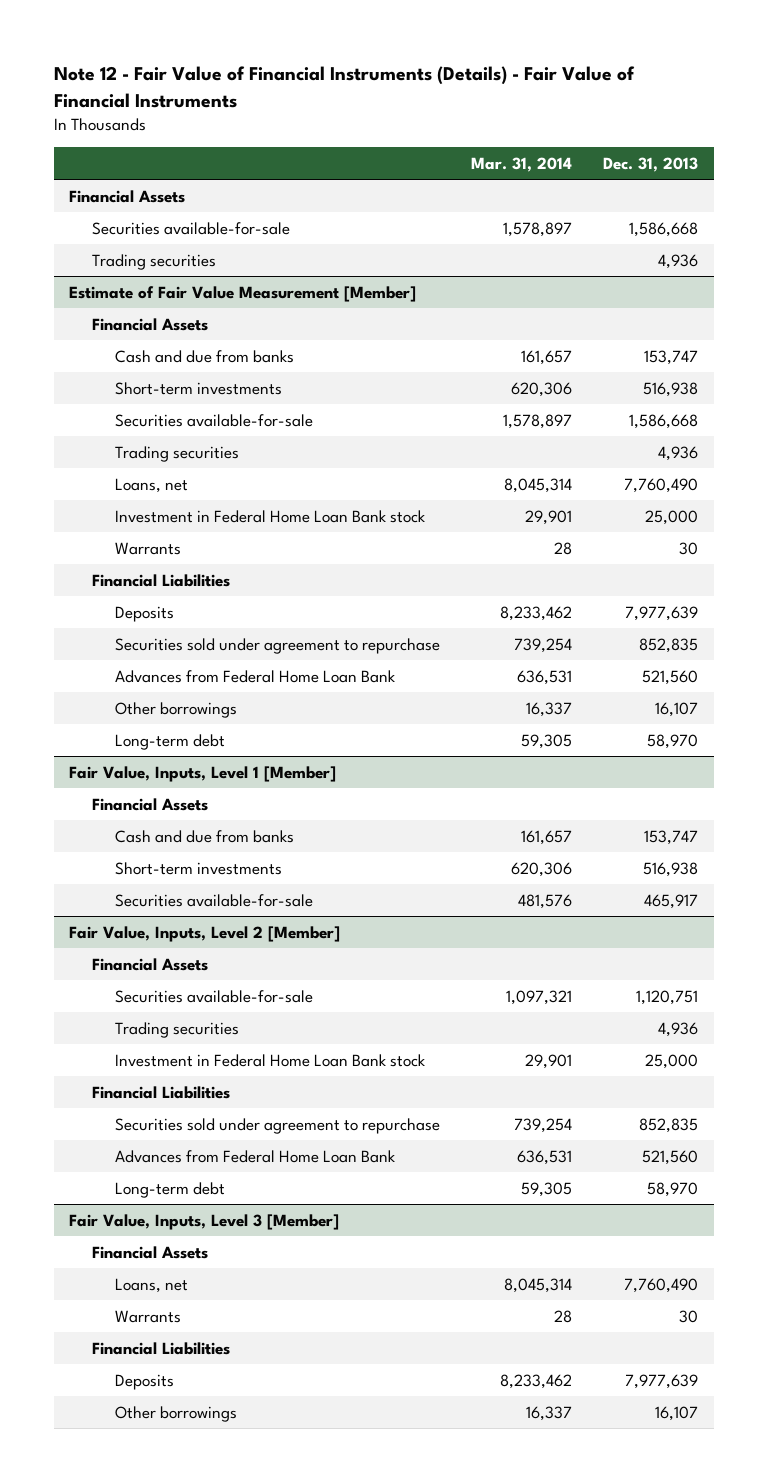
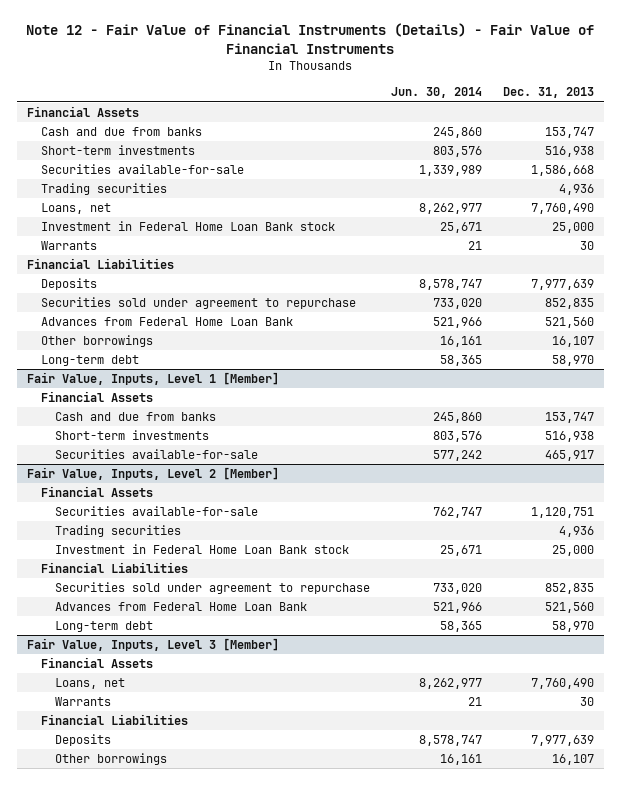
- | Mar. 31, 2014 | Dec. 31, 2013
+ | Jun. 30, 2014 | Dec. 31, 2013
- Securities available-for-sale | 1,578,897 | 1,586,668
- Trading securities | | 4,936
- Estimate of Fair Value Measurement [Member]
- Financial Assets

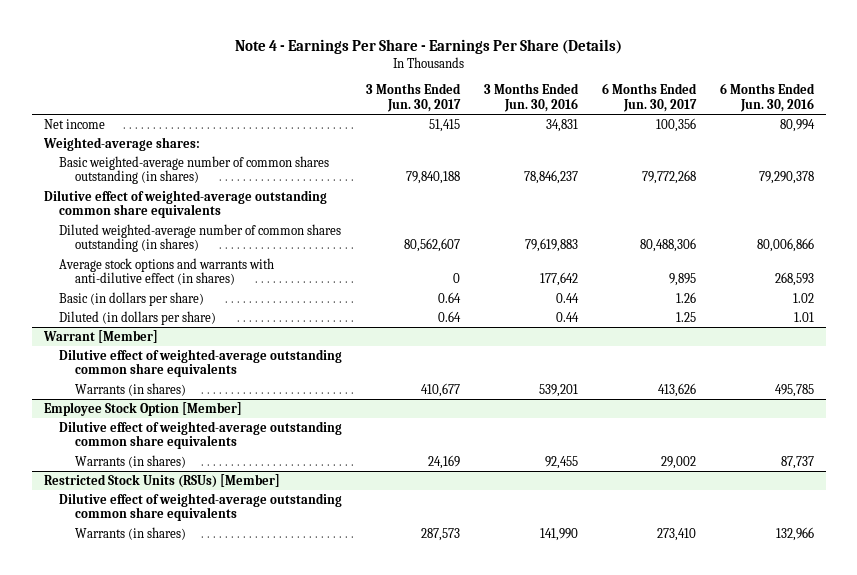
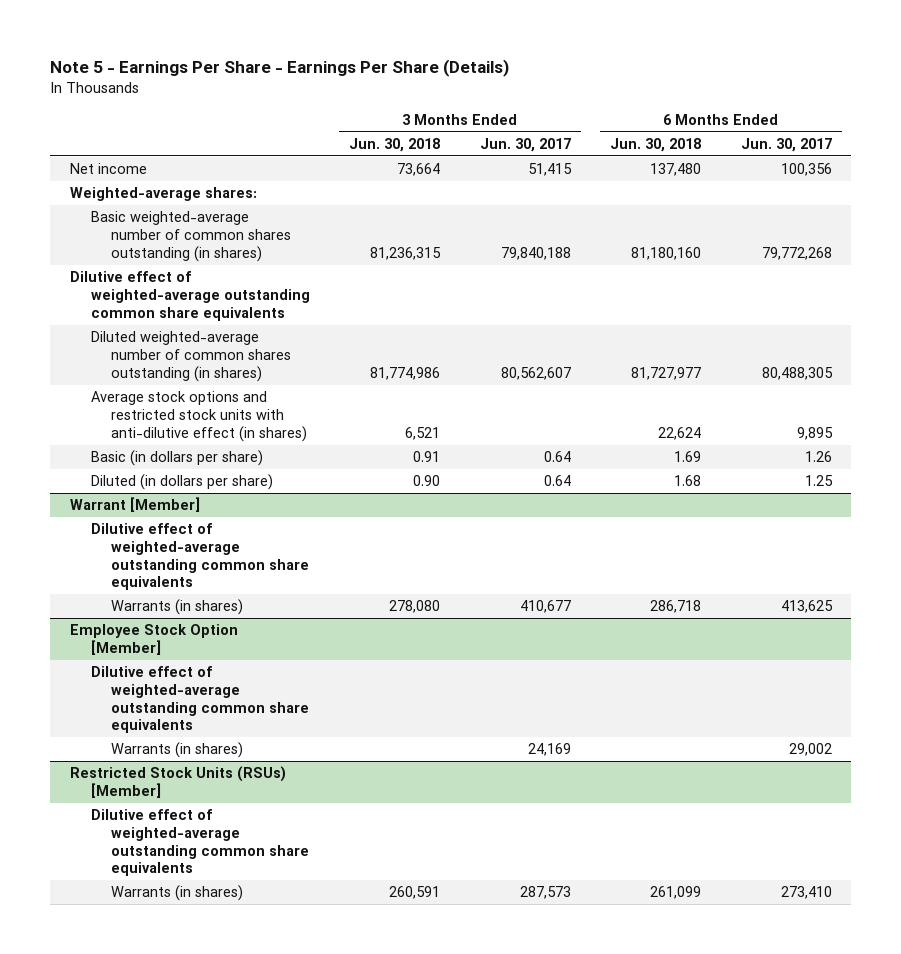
- Note 4 - Earnings Per Share - Earnings Per Share (Details)
+ Note 5 - Earnings Per Share - Earnings Per Share (Details)
- | 3 Months Ended Jun. 30, 2017 | 3 Months Ended Jun. 30, 2016 | 6 Months Ended Jun. 30, 2017 | 6 Months Ended Jun. 30, 2016
+ | 3 Months Ended Jun. 30, 2018 | 3 Months Ended Jun. 30, 2017 | 6 Months Ended Jun. 30, 2018 | 6 Months Ended Jun. 30, 2017
- Diluted weighted-average number of common shares outstanding (in shares) | 80,562,607 | 79,619,883 | 80,488,306 | 80,006,866
- Average stock options and warrants with anti-dilutive effect (in shares) | 0 | 177,642 | 9,895 | 268,593
+ Diluted weighted-average number of common shares outstanding (in shares) | 81,774,986 | 80,562,607 | 81,727,977 | 80,488,305
+ Average stock options and restricted stock units with anti-dilutive effect (in shares) | 6,521 | | 22,624 | 9,895
@ Warrant [Member]
- Warrants (in shares) | 410,677 | 539,201 | 413,626 | 495,785
+ Warrants (in shares) | 278,080 | 410,677 | 286,718 | 413,625

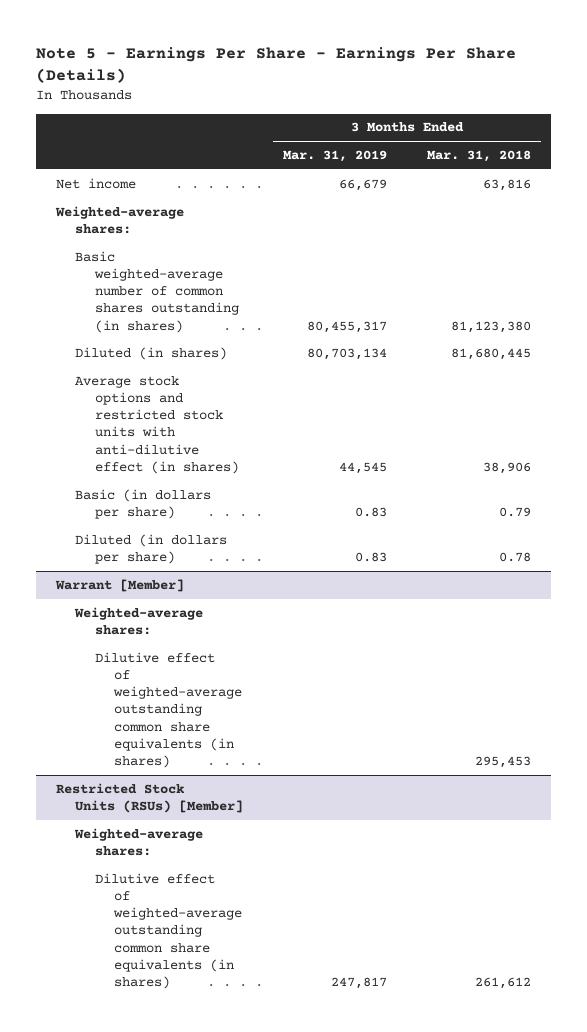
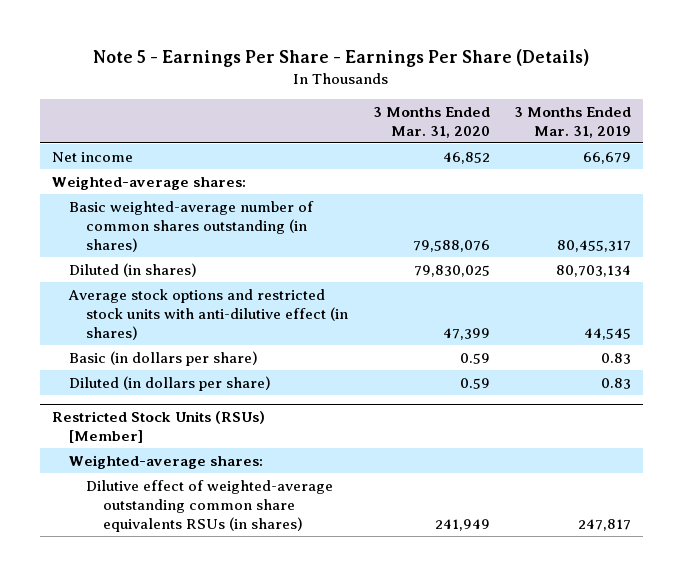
- | 3 Months Ended Mar. 31, 2019 | 3 Months Ended Mar. 31, 2018
+ | 3 Months Ended Mar. 31, 2020 | 3 Months Ended Mar. 31, 2019
- Warrant [Member]
- Weighted-average shares:
- Dilutive effect of weighted-average outstanding common share equivalents (in shares) | | 295,453
@ Restricted Stock Units (RSUs) [Member]
- Dilutive effect of weighted-average outstanding common share equivalents (in shares) | 247,817 | 261,612
+ Dilutive effect of weighted-average outstanding common share equivalents RSUs (in shares) | 241,949 | 247,817

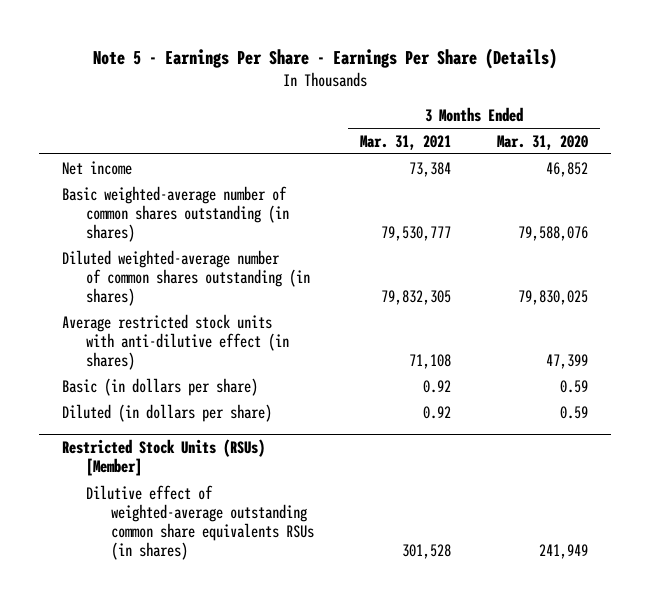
- | 3 Months Ended Mar. 31, 2020 | 3 Months Ended Mar. 31, 2019
+ | 3 Months Ended Mar. 31, 2021 | 3 Months Ended Mar. 31, 2020
- Weighted-average shares:
- Diluted (in shares) | 79,830,025 | 80,703,134
- Average stock options and restricted stock units with anti-dilutive effect (in shares) | 47,399 | 44,545
+ Diluted weighted-average number of common shares outstanding (in shares) | 79,832,305 | 79,830,025
+ Average restricted stock units with anti-dilutive effect (in shares) | 71,108 | 47,399
@ Restricted Stock Units (RSUs) [Member]
- Weighted-average shares:

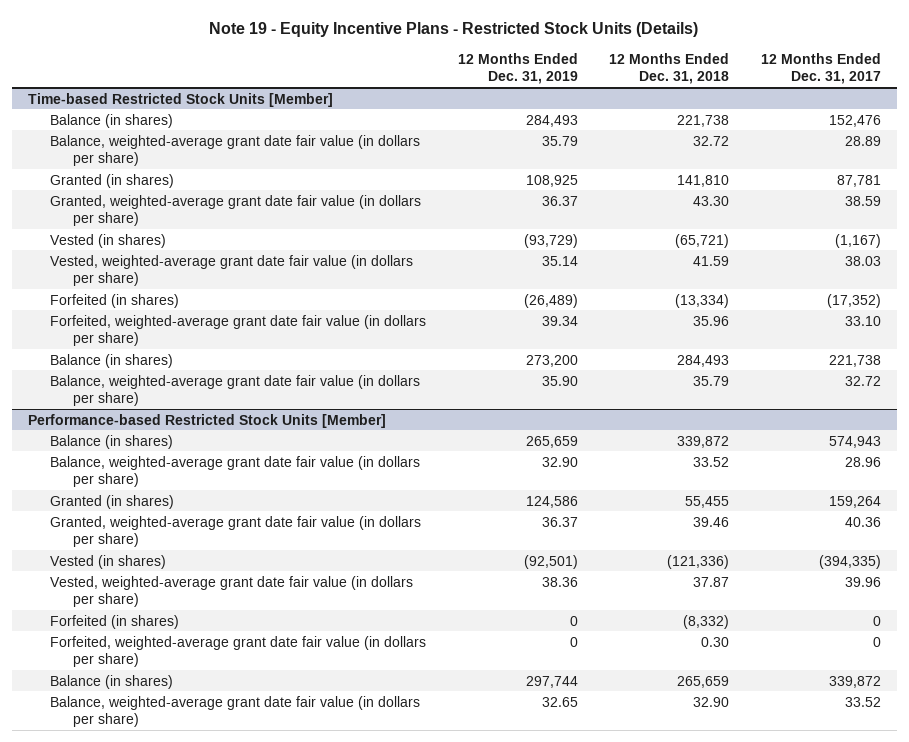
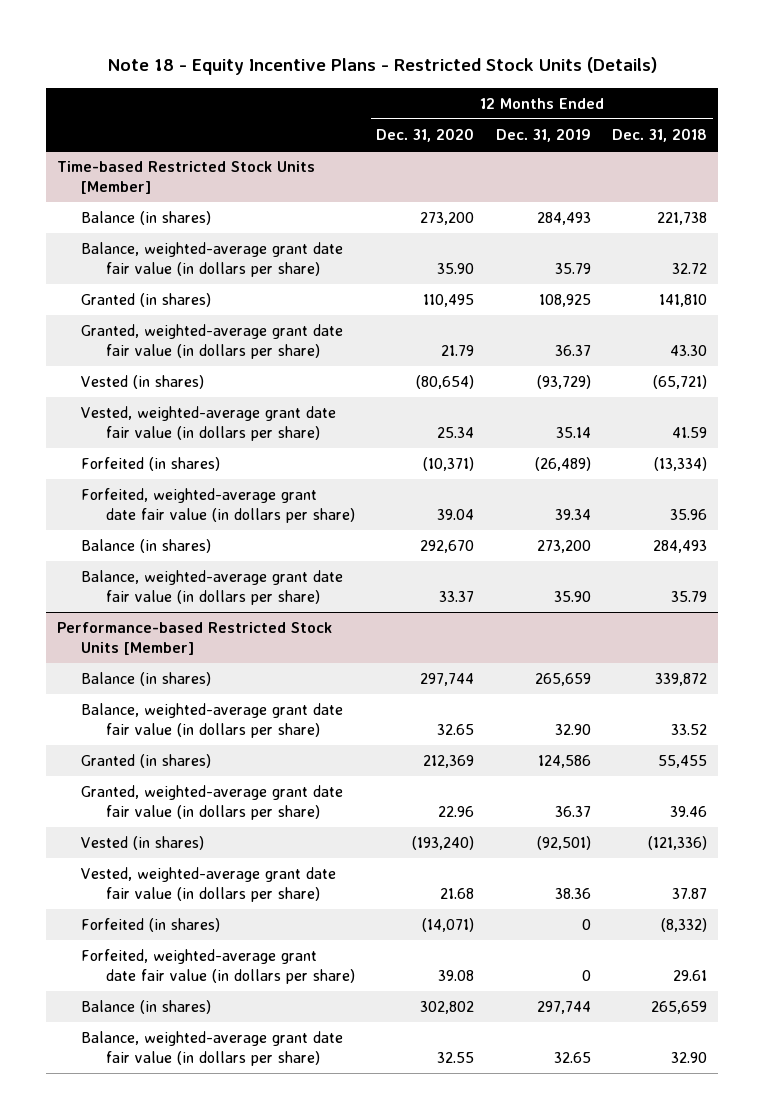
- Note 19 - Equity Incentive Plans - Restricted Stock Units (Details)
+ Note 18 - Equity Incentive Plans - Restricted Stock Units (Details)
- | 12 Months Ended Dec. 31, 2019 | 12 Months Ended Dec. 31, 2018 | 12 Months Ended Dec. 31, 2017
+ | 12 Months Ended Dec. 31, 2020 | 12 Months Ended Dec. 31, 2019 | 12 Months Ended Dec. 31, 2018
@ Performance-based Restricted Stock Units [Member]
- Forfeited, weighted-average grant date fair value (in dollars per share) | 0 | 0.30 | 0
+ Forfeited, weighted-average grant date fair value (in dollars per share) | 39.08 | 0 | 29.61

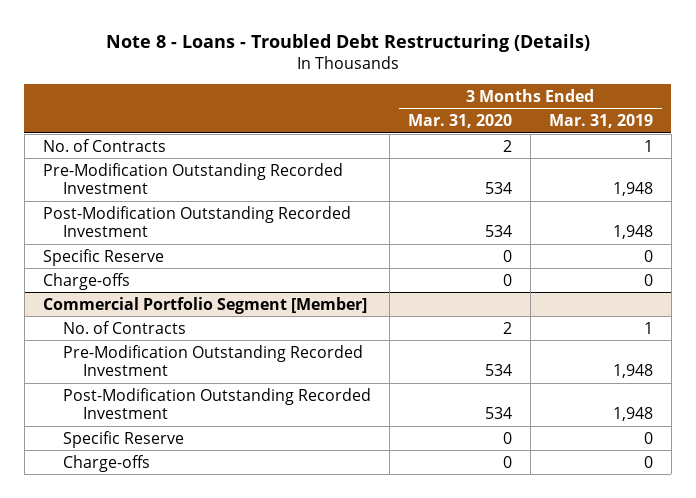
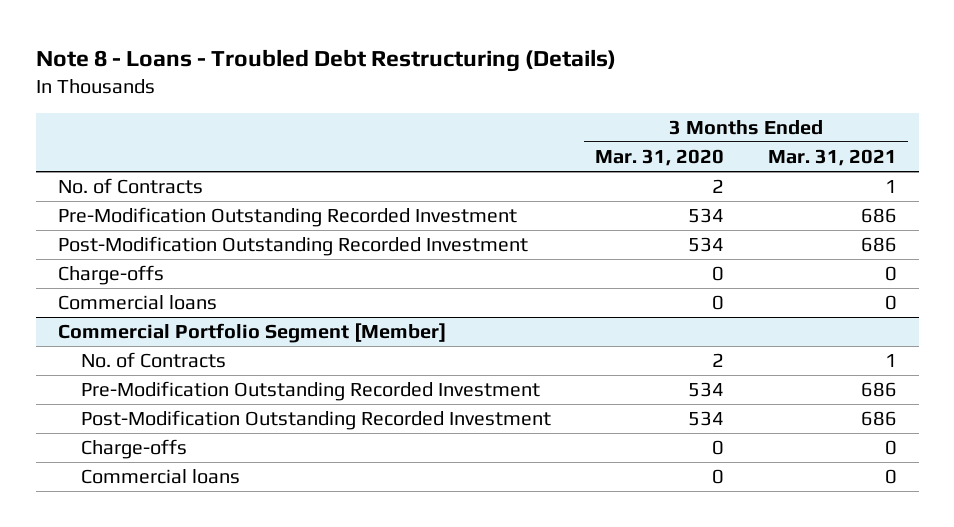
- | 3 Months Ended Mar. 31, 2020 | 3 Months Ended Mar. 31, 2019
+ | 3 Months Ended Mar. 31, 2020 | 3 Months Ended Mar. 31, 2021
- Specific Reserve | 0 | 0
+ Commercial loans | 0 | 0
@ Commercial Portfolio Segment [Member]
- Specific Reserve | 0 | 0
+ Commercial loans | 0 | 0

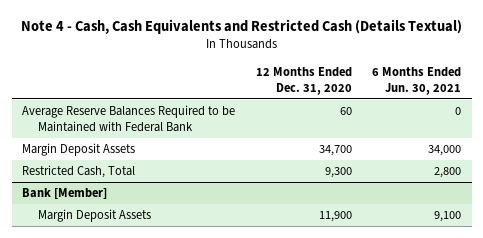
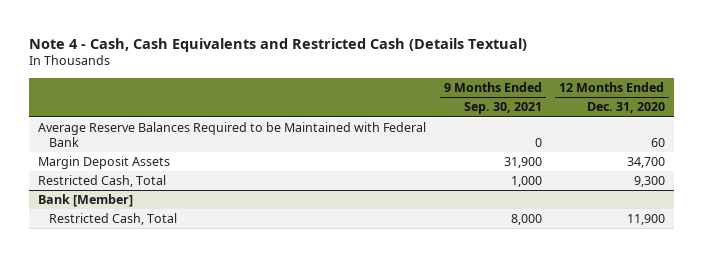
- | 12 Months Ended Dec. 31, 2020 | 6 Months Ended Jun. 30, 2021
+ | 9 Months Ended Sep. 30, 2021 | 12 Months Ended Dec. 31, 2020
@ Bank [Member]
- Margin Deposit Assets | 11,900 | 9,100
+ Restricted Cash, Total | 8,000 | 11,900

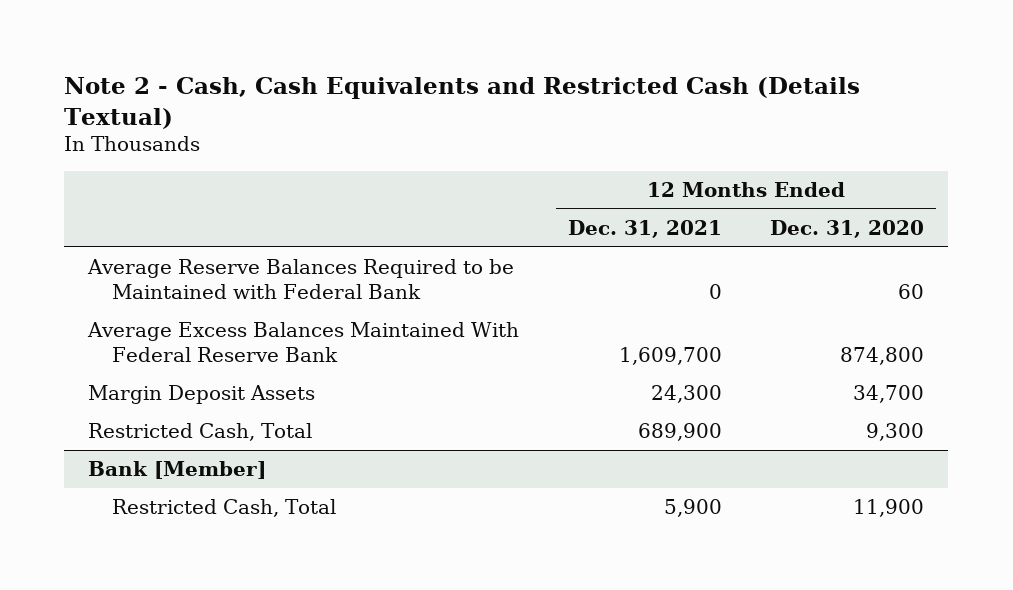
- Note 4 - Cash, Cash Equivalents and Restricted Cash (Details Textual)
+ Note 2 - Cash, Cash Equivalents and Restricted Cash (Details Textual)
- | 9 Months Ended Sep. 30, 2021 | 12 Months Ended Dec. 31, 2020
+ | 12 Months Ended Dec. 31, 2021 | 12 Months Ended Dec. 31, 2020
+ Average Excess Balances Maintained With Federal Reserve Bank | 1,609,700 | 874,800

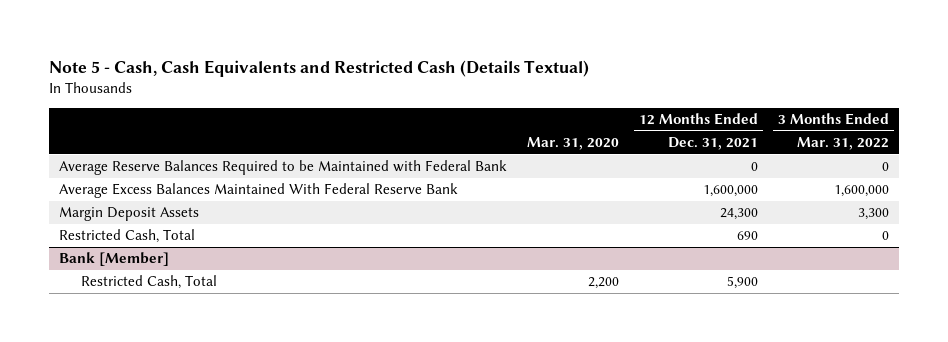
- Note 2 - Cash, Cash Equivalents and Restricted Cash (Details Textual)
+ Note 5 - Cash, Cash Equivalents and Restricted Cash (Details Textual)
- | 12 Months Ended Dec. 31, 2021 | 12 Months Ended Dec. 31, 2020
+ | Mar. 31, 2020 | 12 Months Ended Dec. 31, 2021 | 3 Months Ended Mar. 31, 2022
- Average Excess Balances Maintained With Federal Reserve Bank | 1,609,700 | 874,800
+ Average Excess Balances Maintained With Federal Reserve Bank | | 1,600,000 | 1,600,000
- Restricted Cash, Total | 689,900 | 9,300
+ Restricted Cash, Total | | 690 | 0

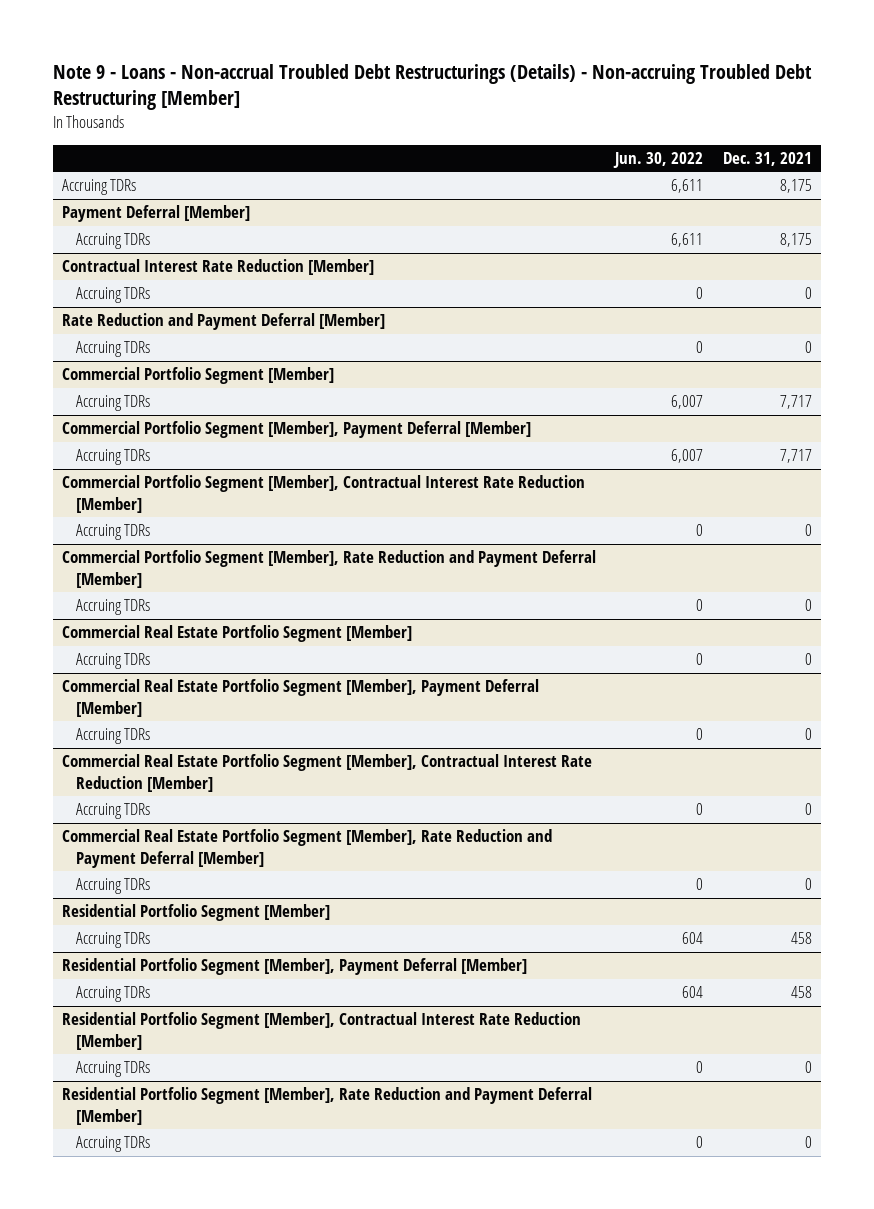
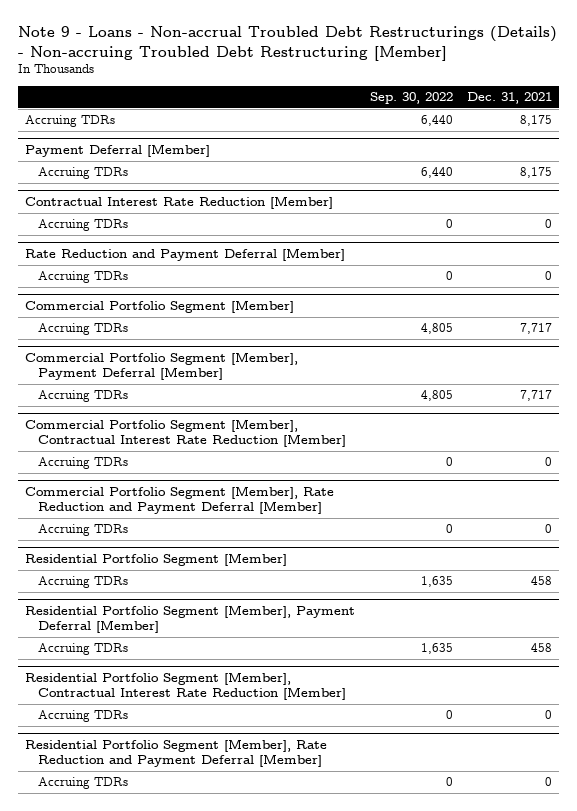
- | Jun. 30, 2022 | Dec. 31, 2021
+ | Sep. 30, 2022 | Dec. 31, 2021
- Commercial Real Estate Portfolio Segment [Member]
- Accruing TDRs | 0 | 0
- Commercial Real Estate Portfolio Segment [Member], Payment Deferral [Member]
- Accruing TDRs | 0 | 0
- Commercial Real Estate Portfolio Segment [Member], Contractual Interest Rate Reduction [Member]
- Accruing TDRs | 0 | 0
- Commercial Real Estate Portfolio Segment [Member], Rate Reduction and Payment Deferral [Member]
- Accruing TDRs | 0 | 0

